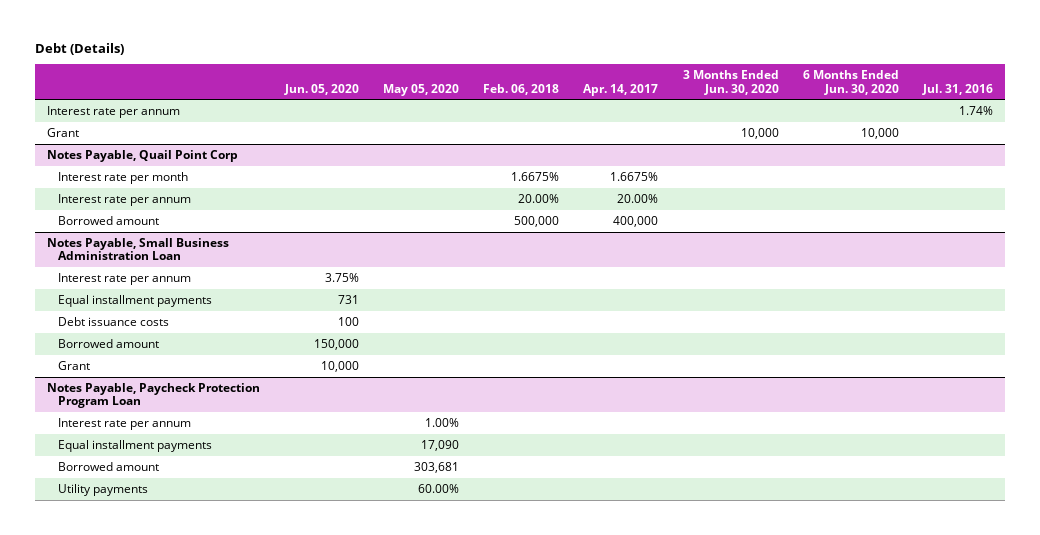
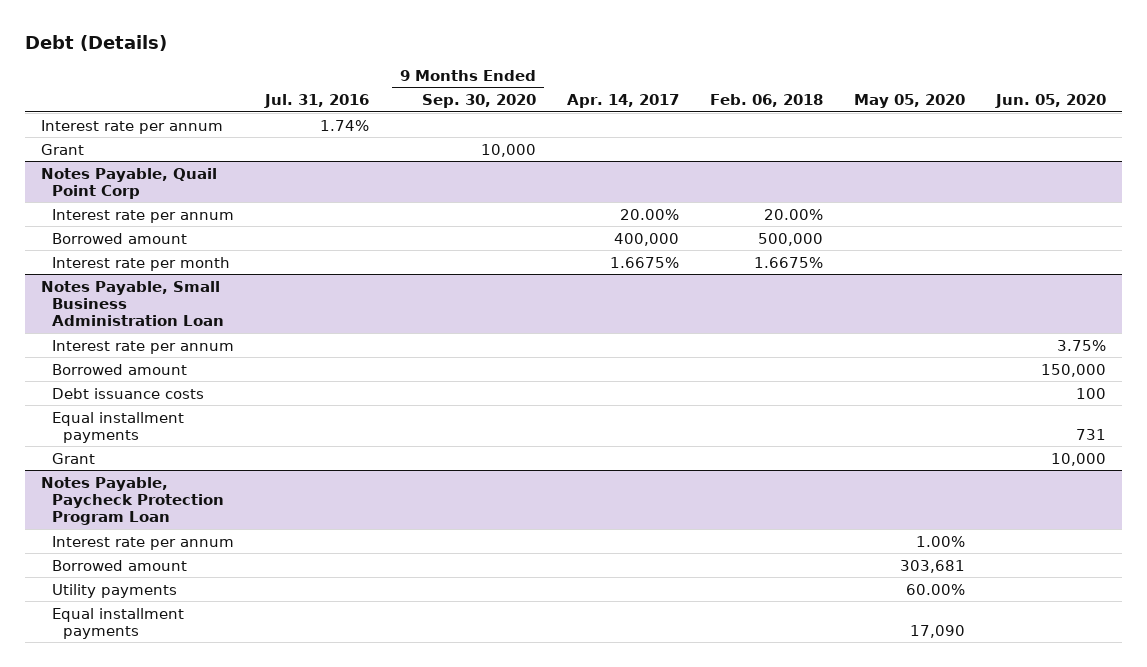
- | Jun. 05, 2020 | May 05, 2020 | Feb. 06, 2018 | Apr. 14, 2017 | 3 Months Ended Jun. 30, 2020 | 6 Months Ended Jun. 30, 2020 | Jul. 31, 2016
+ | Jul. 31, 2016 | 9 Months Ended Sep. 30, 2020 | Apr. 14, 2017 | Feb. 06, 2018 | May 05, 2020 | Jun. 05, 2020
@ Notes Payable, Quail Point Corp
moved down: Interest rate per month | | | 1.6675% | 1.6675% | |
@ Notes Payable, Small Business Administration Loan
moved down: Debt issuance costs | | | | | | 100
moved down: Equal installment payments | | | | | | 731
@ Notes Payable, Paycheck Protection Program Loan
moved down: Equal installment payments | | | | | 17,090 |

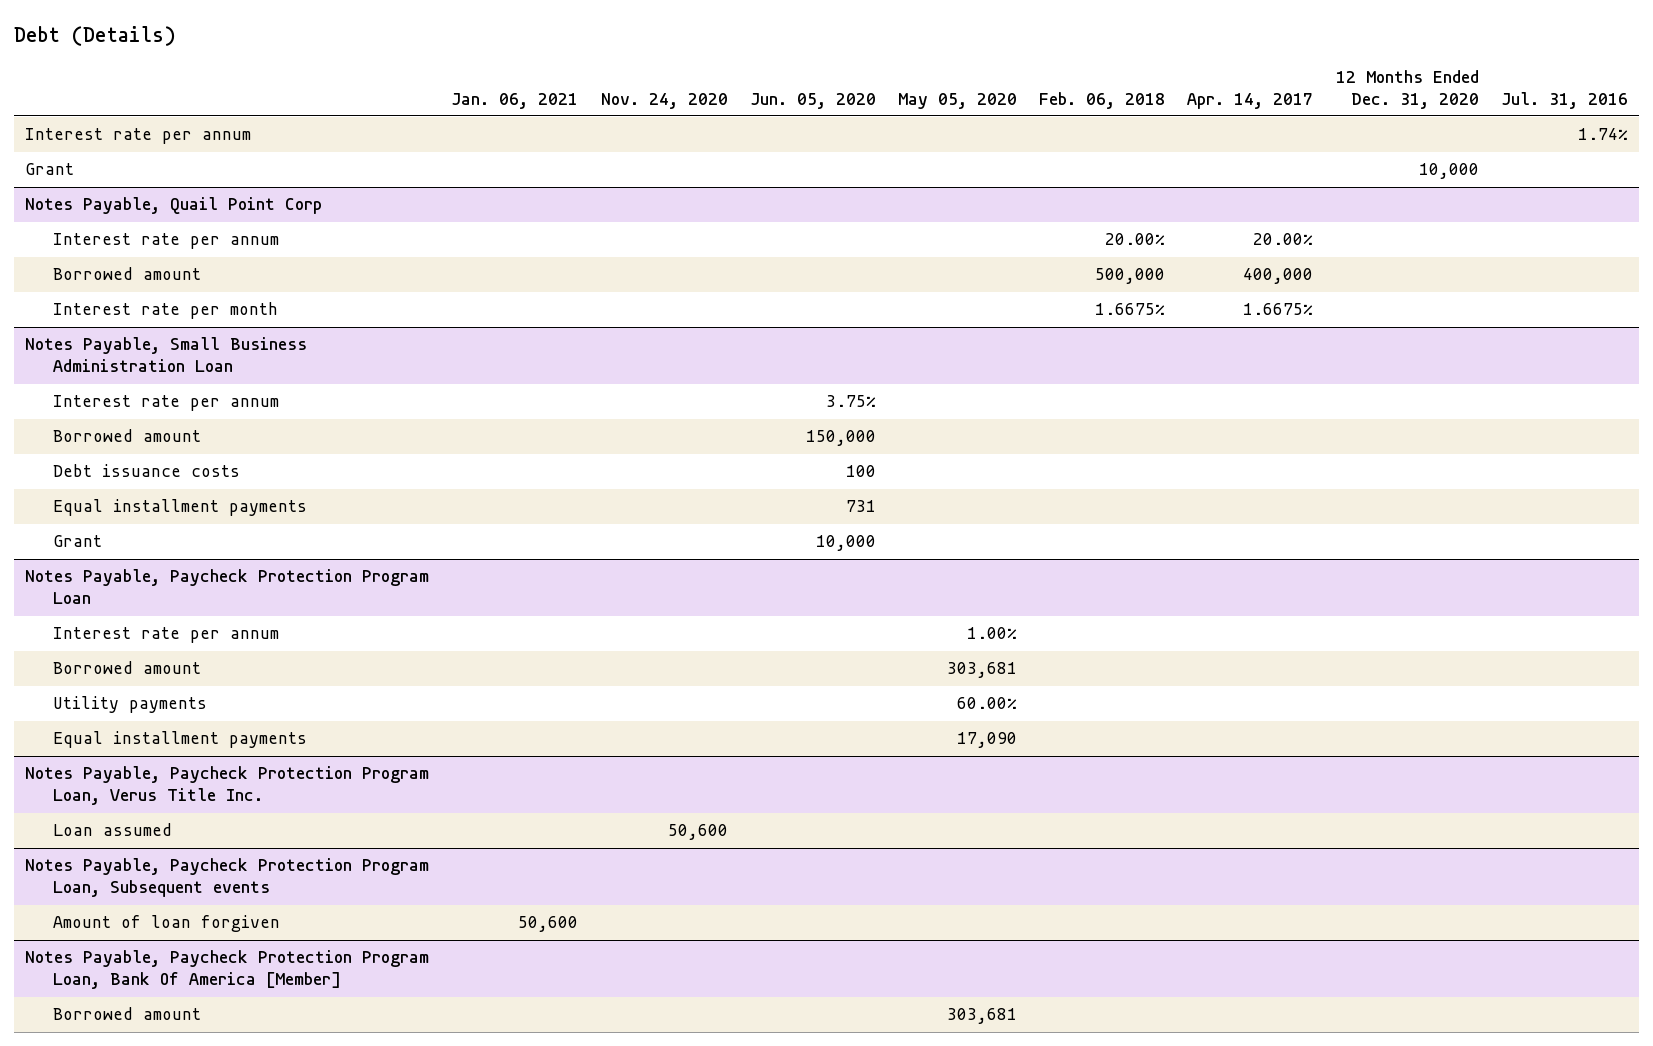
- | Jul. 31, 2016 | 9 Months Ended Sep. 30, 2020 | Apr. 14, 2017 | Feb. 06, 2018 | May 05, 2020 | Jun. 05, 2020
+ | Jan. 06, 2021 | Nov. 24, 2020 | Jun. 05, 2020 | May 05, 2020 | Feb. 06, 2018 | Apr. 14, 2017 | 12 Months Ended Dec. 31, 2020 | Jul. 31, 2016
+ Notes Payable, Paycheck Protection Program Loan, Verus Title Inc.
+ Loan assumed | | 50,600 | | | | | |
+ Notes Payable, Paycheck Protection Program Loan, Subsequent events
+ Amount of loan forgiven | 50,600 | | | | | | |
+ Notes Payable, Paycheck Protection Program Loan, Bank Of America [Member]
+ Borrowed amount | | | | 303,681 | | | |

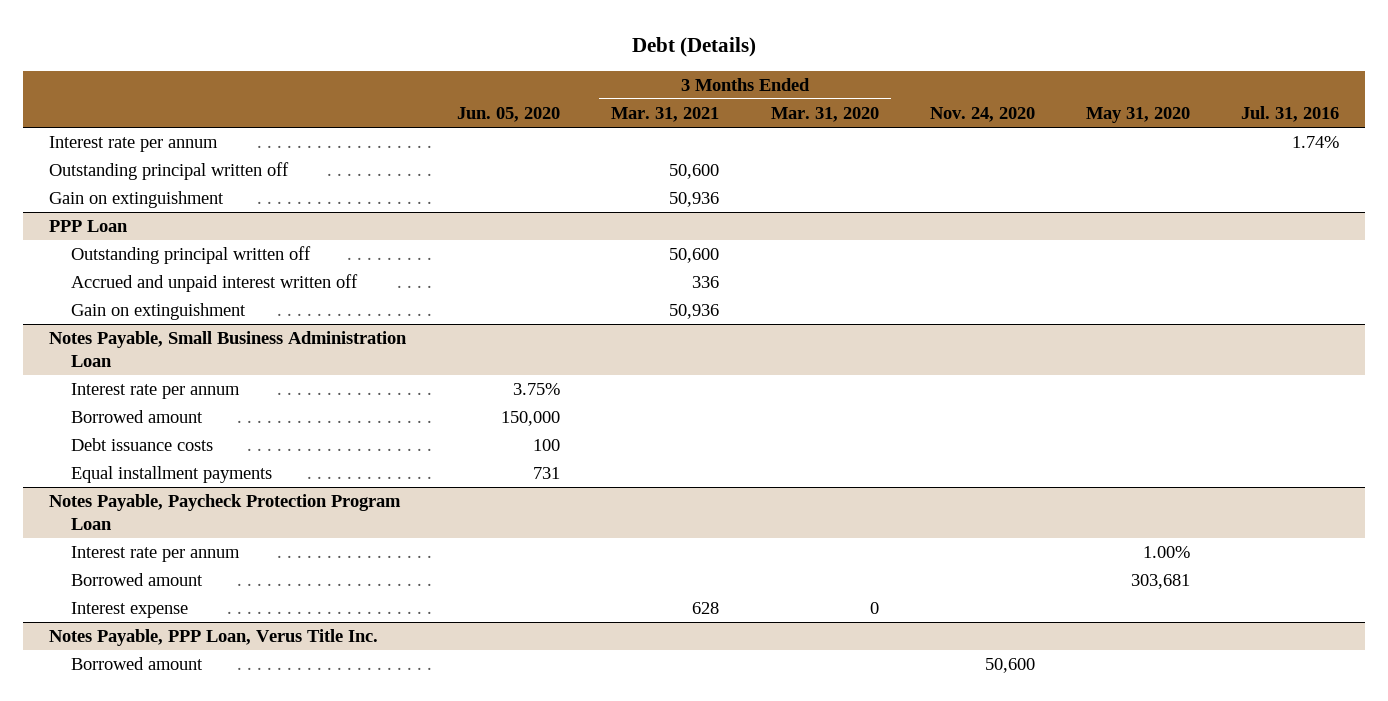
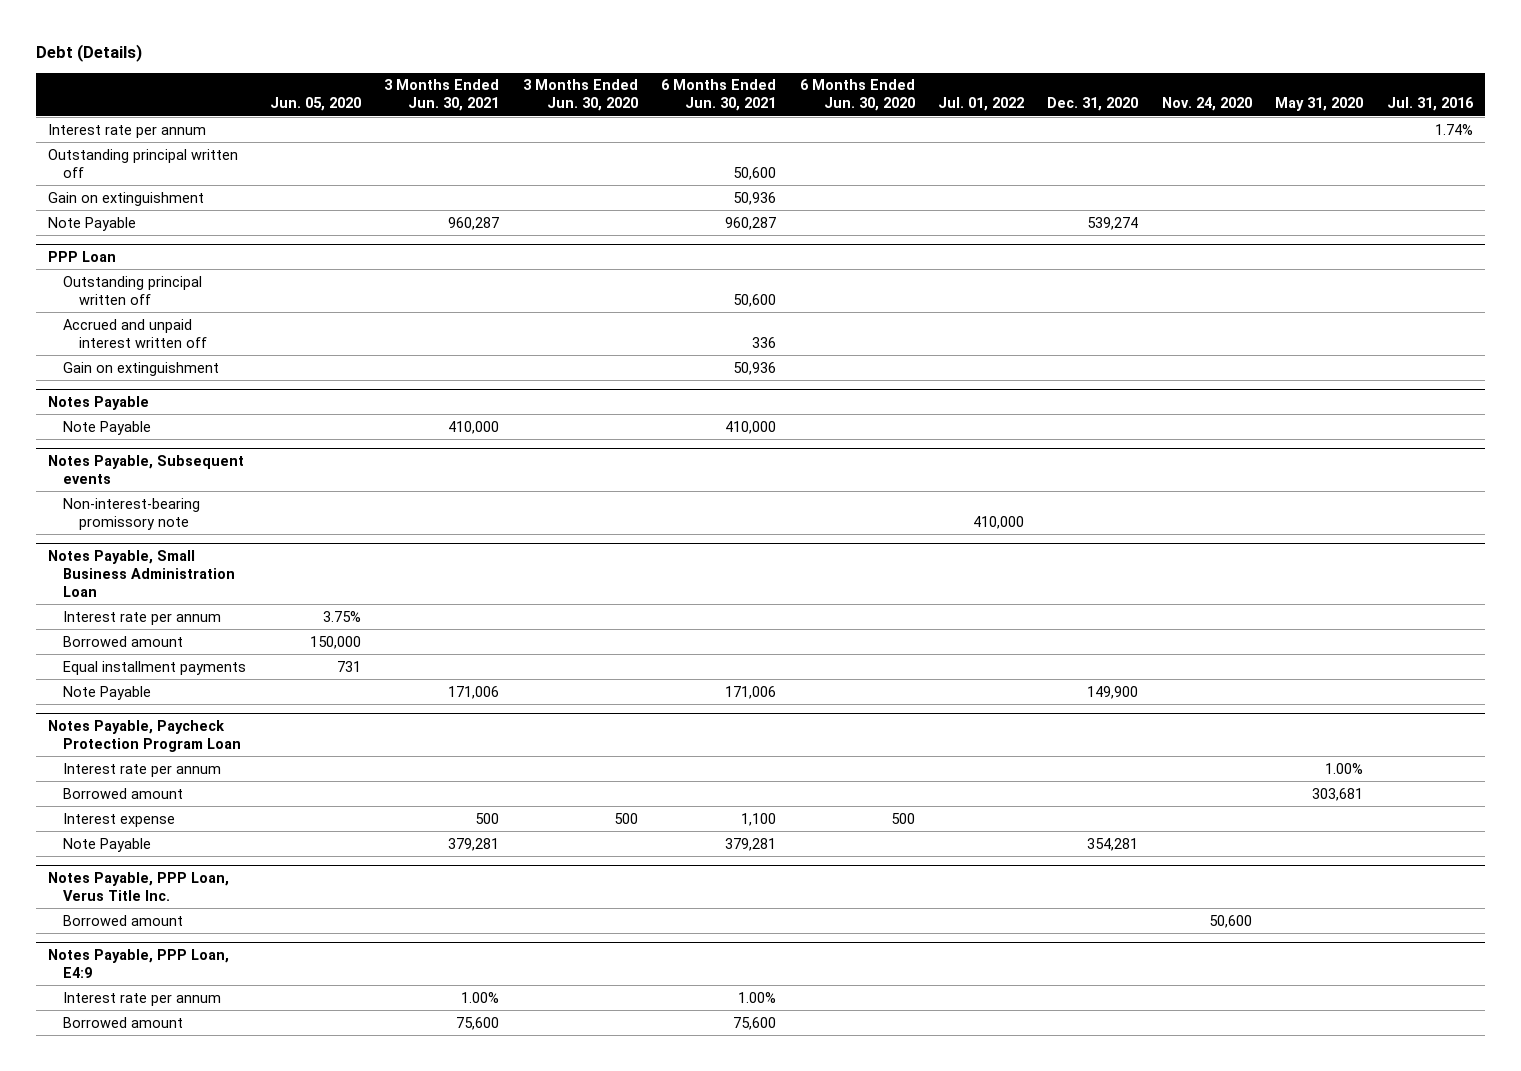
- | Jun. 05, 2020 | 3 Months Ended Mar. 31, 2021 | 3 Months Ended Mar. 31, 2020 | Nov. 24, 2020 | May 31, 2020 | Jul. 31, 2016
+ | Jun. 05, 2020 | 3 Months Ended Jun. 30, 2021 | 3 Months Ended Jun. 30, 2020 | 6 Months Ended Jun. 30, 2021 | 6 Months Ended Jun. 30, 2020 | Jul. 01, 2022 | Dec. 31, 2020 | Nov. 24, 2020 | May 31, 2020 | Jul. 31, 2016
+ Note Payable | | 960,287 | | 960,287 | | | 539,274 | | |
+ Notes Payable
+ Note Payable | | 410,000 | | 410,000 | | | | | |
+ Notes Payable, Subsequent events
+ Non-interest-bearing promissory note | | | | | | 410,000 | | | |
@ Notes Payable, Small Business Administration Loan
- Debt issuance costs | 100 | | | | |
+ Note Payable | | 171,006 | | 171,006 | | | 149,900 | | |
@ Notes Payable, Paycheck Protection Program Loan
+ Note Payable | | 379,281 | | 379,281 | | | 354,281 | | |
+ Notes Payable, PPP Loan, E4:9
+ Interest rate per annum | | 1.00% | | 1.00% | | | | | |
+ Borrowed amount | | 75,600 | | 75,600 | | | | | |

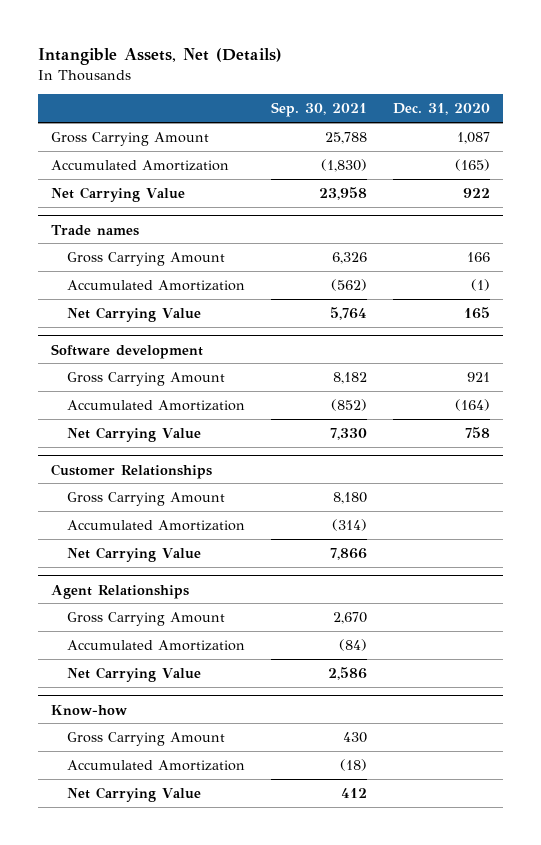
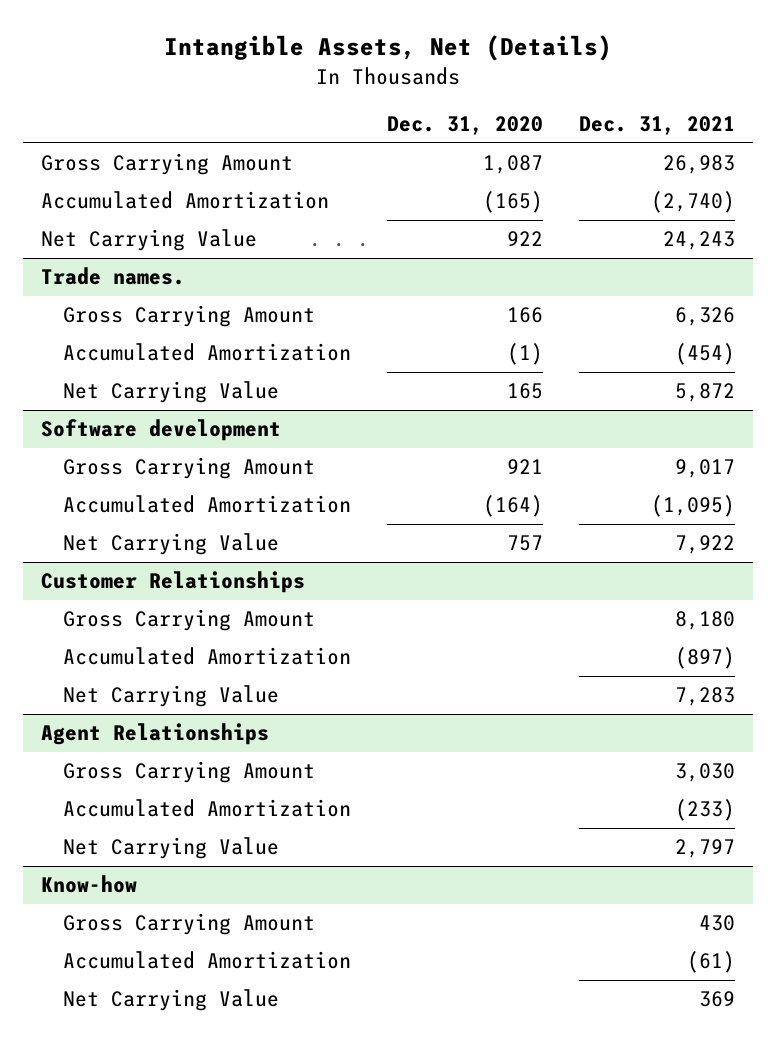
- | Sep. 30, 2021 | Dec. 31, 2020
+ | Dec. 31, 2020 | Dec. 31, 2021
- Trade names
+ Trade names.
@ Software development
- Net Carrying Value | 7,330 | 758
+ Net Carrying Value | 757 | 7,922

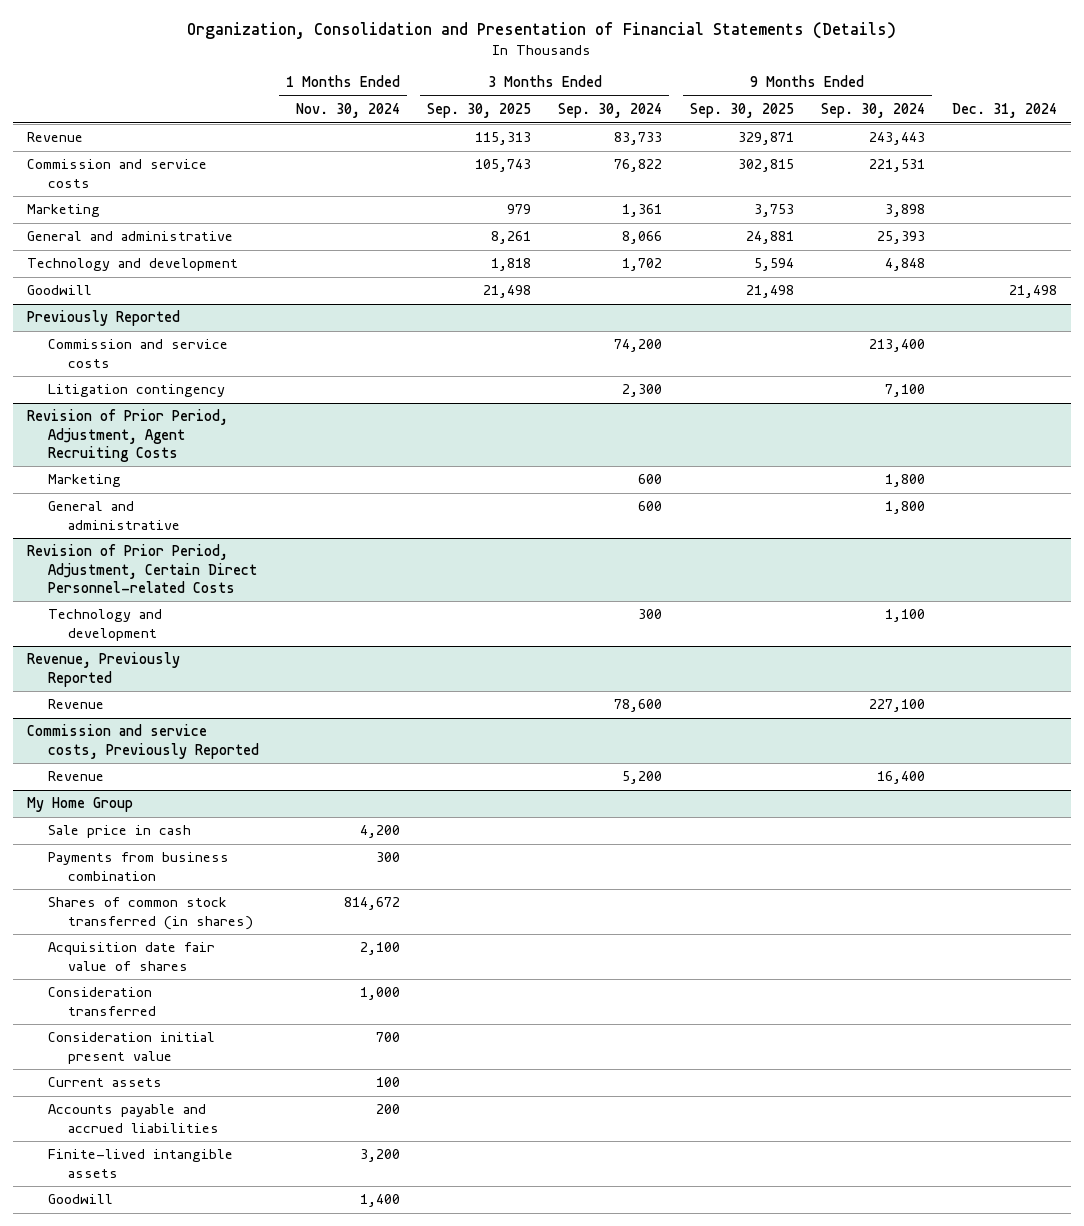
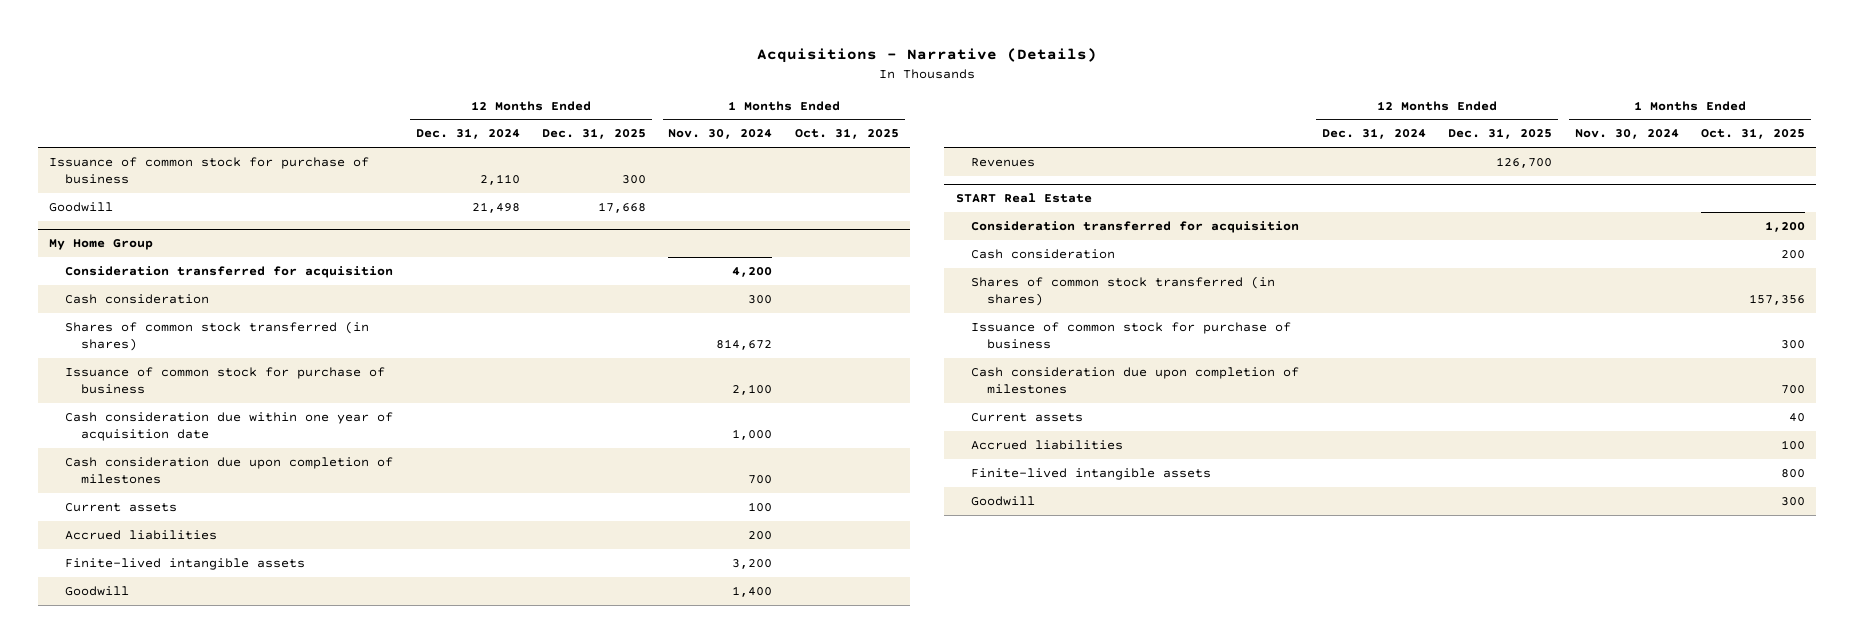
- Organization, Consolidation and Presentation of Financial Statements (Details)
+ Acquisitions - Narrative (Details)
- | 1 Months Ended Nov. 30, 2024 | 3 Months Ended Sep. 30, 2025 | 3 Months Ended Sep. 30, 2024 | 9 Months Ended Sep. 30, 2025 | 9 Months Ended Sep. 30, 2024 | Dec. 31, 2024
+ | 12 Months Ended Dec. 31, 2024 | 12 Months Ended Dec. 31, 2025 | 1 Months Ended Nov. 30, 2024 | 1 Months Ended Oct. 31, 2025
- Revenue | | 115,313 | 83,733 | 329,871 | 243,443 |
- Commission and service costs | | 105,743 | 76,822 | 302,815 | 221,531 |
- Marketing | | 979 | 1,361 | 3,753 | 3,898 |
- General and administrative | | 8,261 | 8,066 | 24,881 | 25,393 |
- Technology and development | | 1,818 | 1,702 | 5,594 | 4,848 |
+ Issuance of common stock for purchase of business | 2,110 | 300 | |
- Previously Reported
- Commission and service costs | | | 74,200 | | 213,400 |
- Litigation contingency | | | 2,300 | | 7,100 |
- Revision of Prior Period, Adjustment, Agent Recruiting Costs
- Marketing | | | 600 | | 1,800 |
- General and administrative | | | 600 | | 1,800 |
- Revision of Prior Period, Adjustment, Certain Direct Personnel-related Costs
- Technology and development | | | 300 | | 1,100 |
- Revenue, Previously Reported
- Revenue | | | 78,600 | | 227,100 |
- Commission and service costs, Previously Reported
- Revenue | | | 5,200 | | 16,400 |
@ My Home Group
- Sale price in cash | 4,200 | | | | |
- Payments from business combination | 300 | | | | |
+ Consideration transferred for acquisition | | | 4,200 |
+ Cash consideration | | | 300 |
- Acquisition date fair value of shares | 2,100 | | | | |
- Consideration transferred | 1,000 | | | | |
- Consideration initial present value | 700 | | | | |
+ Issuance of common stock for purchase of business | | | 2,100 |
+ Cash consideration due within one year of acquisition date | | | 1,000 |
+ Cash consideration due upon completion of milestones | | | 700 |
- Accounts payable and accrued liabilities | 200 | | | | |
+ Accrued liabilities | | | 200 |
+ Revenues | | 126,700 | |
+ START Real Estate
+ Consideration transferred for acquisition | | | | 1,200
+ Cash consideration | | | | 200
+ Shares of common stock transferred (in shares) | | | | 157,356
+ Issuance of common stock for purchase of business | | | | 300
+ Cash consideration due upon completion of milestones | | | | 700
+ Current assets | | | | 40
+ Accrued liabilities | | | | 100
+ Finite-lived intangible assets | | | | 800
+ Goodwill | | | | 300

